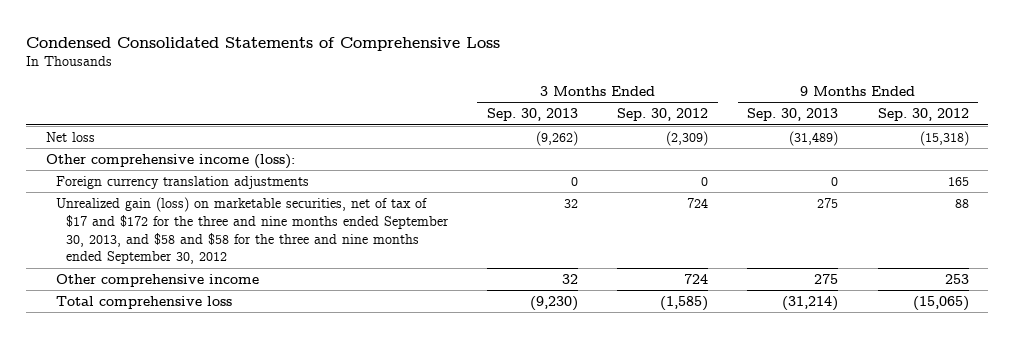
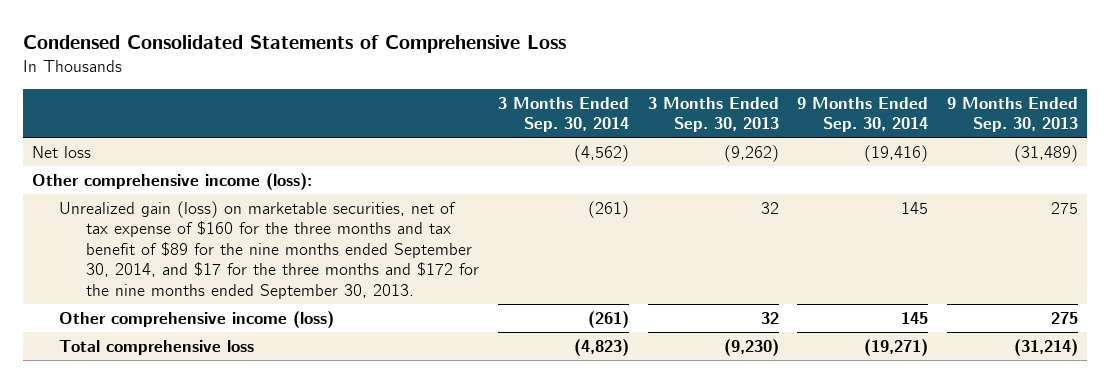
- | 3 Months Ended Sep. 30, 2013 | 3 Months Ended Sep. 30, 2012 | 9 Months Ended Sep. 30, 2013 | 9 Months Ended Sep. 30, 2012
+ | 3 Months Ended Sep. 30, 2014 | 3 Months Ended Sep. 30, 2013 | 9 Months Ended Sep. 30, 2014 | 9 Months Ended Sep. 30, 2013
- Foreign currency translation adjustments | 0 | 0 | 0 | 165
- Unrealized gain (loss) on marketable securities, net of tax of $17 and $172 for the three and nine months ended September 30, 2013, and $58 and $58 for the three and nine months ended September 30, 2012 | 32 | 724 | 275 | 88
- Other comprehensive income | 32 | 724 | 275 | 253
+ Unrealized gain (loss) on marketable securities, net of tax expense of $160 for the three months and tax benefit of $89 for the nine months ended September 30, 2014, and $17 for the three months and $172 for the nine months ended September 30, 2013. | (261) | 32 | 145 | 275
+ Other comprehensive income (loss) | (261) | 32 | 145 | 275

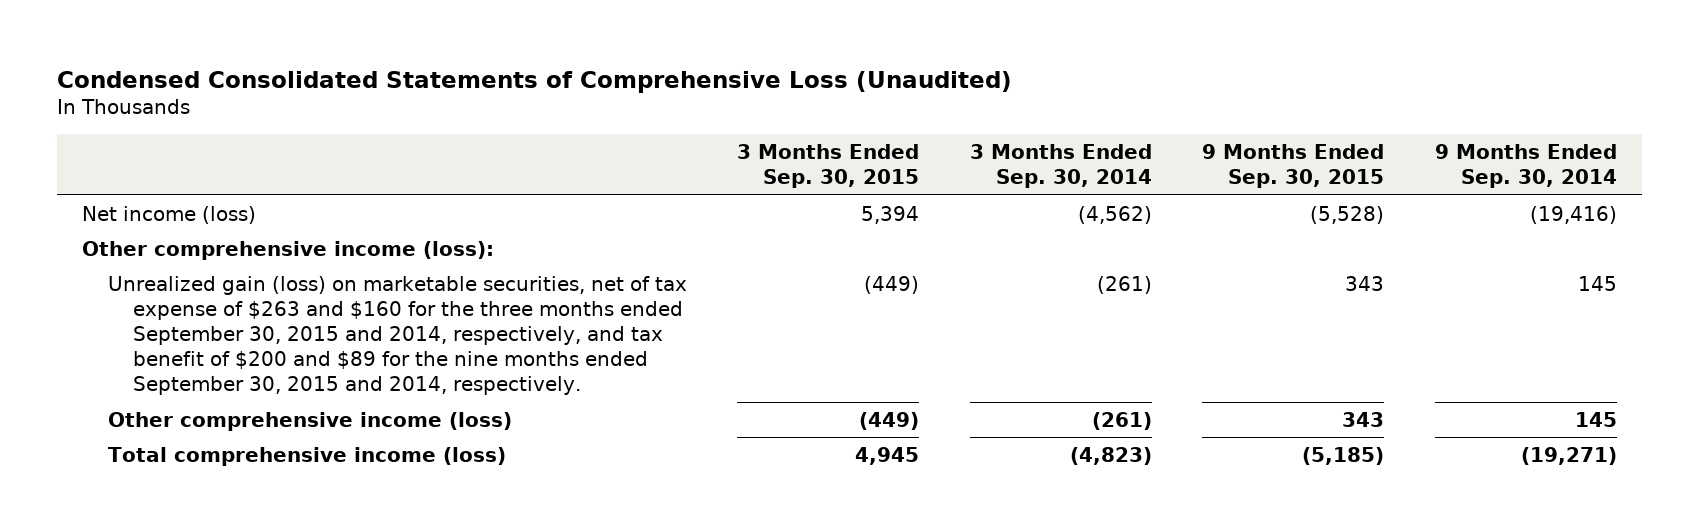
- Condensed Consolidated Statements of Comprehensive Loss
+ Condensed Consolidated Statements of Comprehensive Loss (Unaudited)
- | 3 Months Ended Sep. 30, 2014 | 3 Months Ended Sep. 30, 2013 | 9 Months Ended Sep. 30, 2014 | 9 Months Ended Sep. 30, 2013
+ | 3 Months Ended Sep. 30, 2015 | 3 Months Ended Sep. 30, 2014 | 9 Months Ended Sep. 30, 2015 | 9 Months Ended Sep. 30, 2014
- Net loss | (4,562) | (9,262) | (19,416) | (31,489)
+ Net income (loss) | 5,394 | (4,562) | (5,528) | (19,416)
- Unrealized gain (loss) on marketable securities, net of tax expense of $160 for the three months and tax benefit of $89 for the nine months ended September 30, 2014, and $17 for the three months and $172 for the nine months ended September 30, 2013. | (261) | 32 | 145 | 275
+ Unrealized gain (loss) on marketable securities, net of tax expense of $263 and $160 for the three months ended September 30, 2015 and 2014, respectively, and tax benefit of $200 and $89 for the nine months ended September 30, 2015 and 2014, respectively. | (449) | (261) | 343 | 145
- Total comprehensive loss | (4,823) | (9,230) | (19,271) | (31,214)
+ Total comprehensive income (loss) | 4,945 | (4,823) | (5,185) | (19,271)

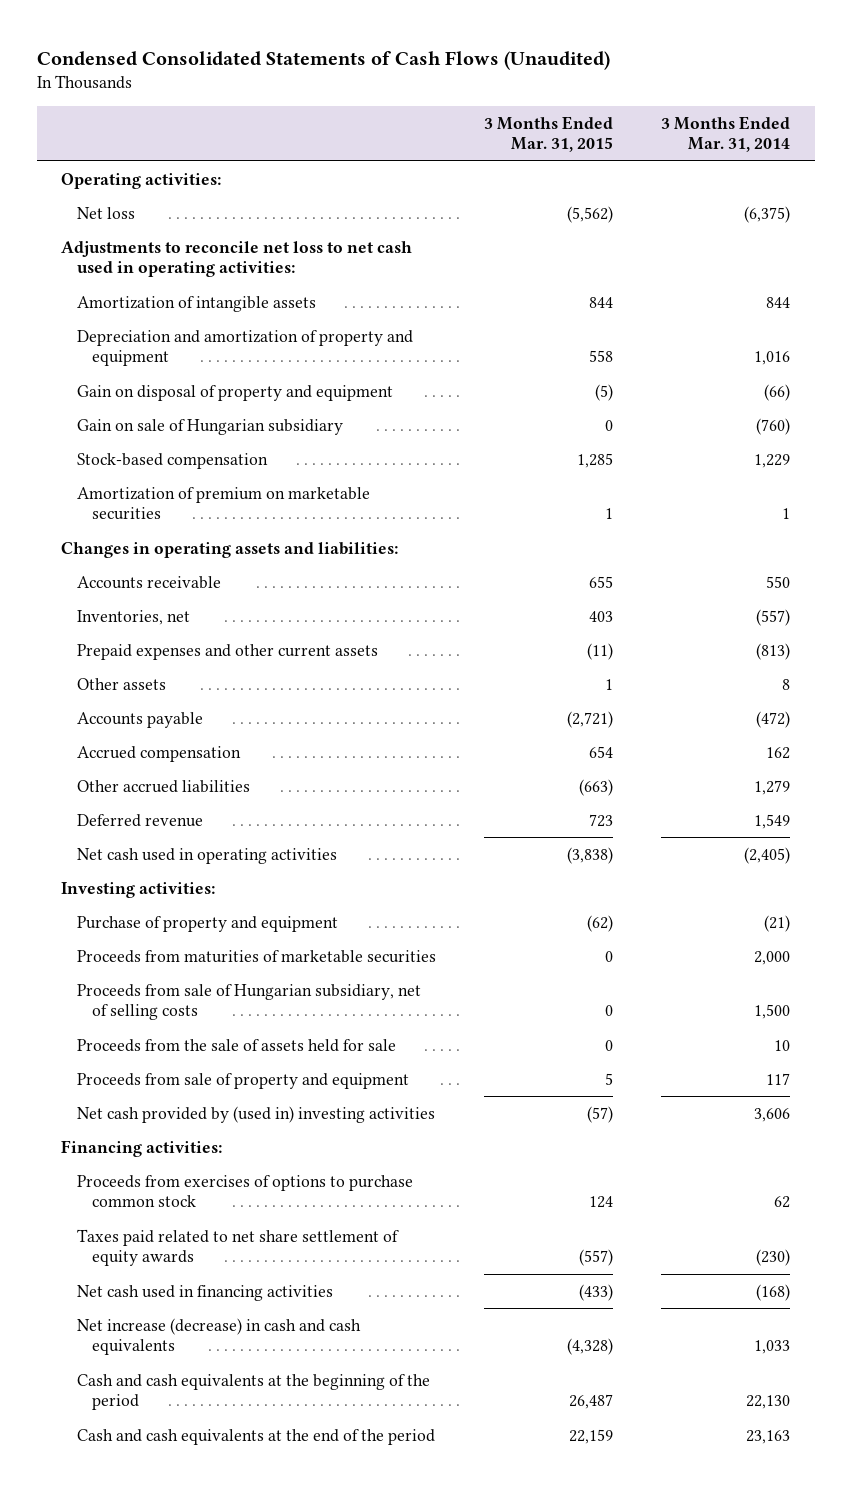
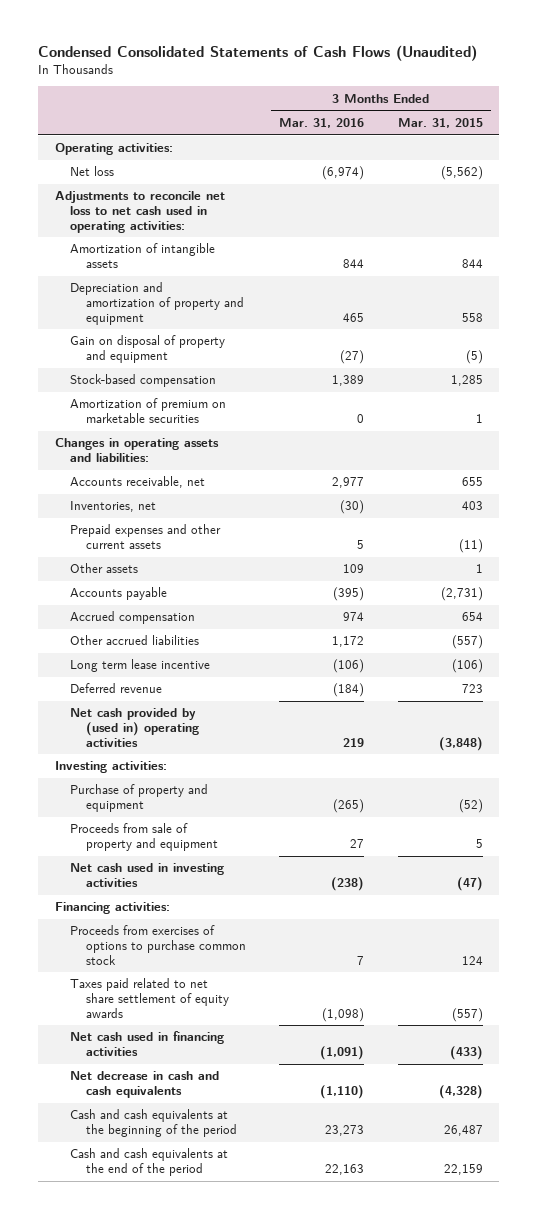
- | 3 Months Ended Mar. 31, 2015 | 3 Months Ended Mar. 31, 2014
+ | 3 Months Ended Mar. 31, 2016 | 3 Months Ended Mar. 31, 2015
- Gain on sale of Hungarian subsidiary | 0 | (760)
- Accounts receivable | 655 | 550
+ Accounts receivable, net | 2,977 | 655
- Accounts payable | (2,721) | (472)
+ Accounts payable | (395) | (2,731)
- Other accrued liabilities | (663) | 1,279
+ Other accrued liabilities | 1,172 | (557)
+ Long term lease incentive | (106) | (106)
- Net cash used in operating activities | (3,838) | (2,405)
+ Net cash provided by (used in) operating activities | 219 | (3,848)
- Purchase of property and equipment | (62) | (21)
- Proceeds from maturities of marketable securities | 0 | 2,000
- Proceeds from sale of Hungarian subsidiary, net of selling costs | 0 | 1,500
- Proceeds from the sale of assets held for sale | 0 | 10
+ Purchase of property and equipment | (265) | (52)
- Net cash provided by (used in) investing activities | (57) | 3,606
+ Net cash used in investing activities | (238) | (47)
- Net increase (decrease) in cash and cash equivalents | (4,328) | 1,033
+ Net decrease in cash and cash equivalents | (1,110) | (4,328)

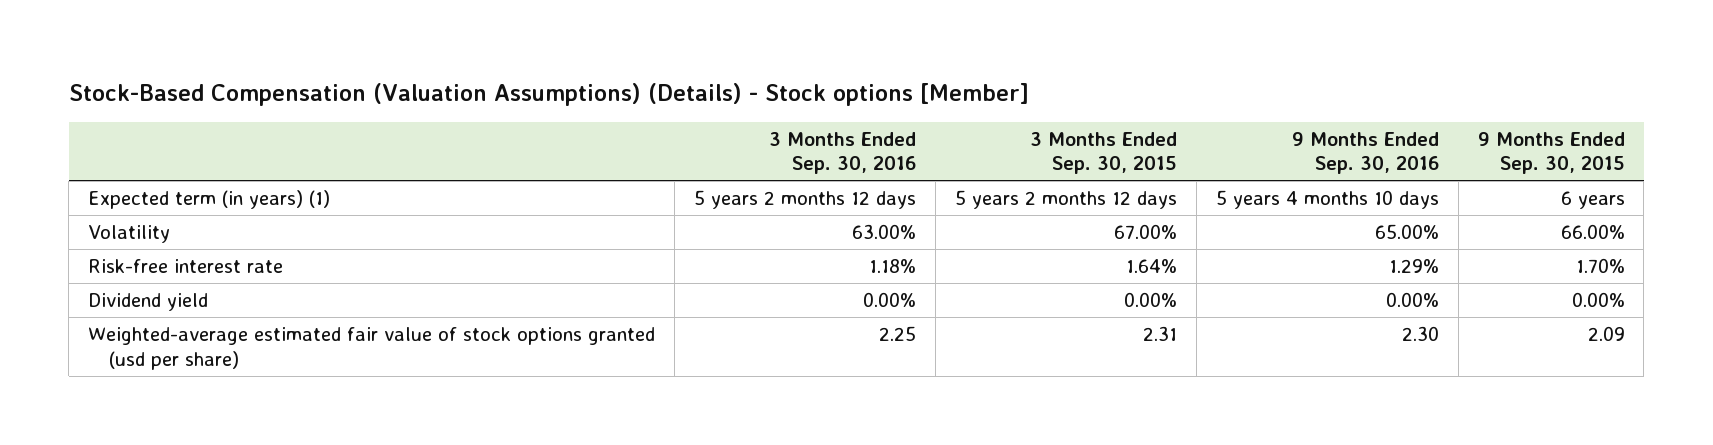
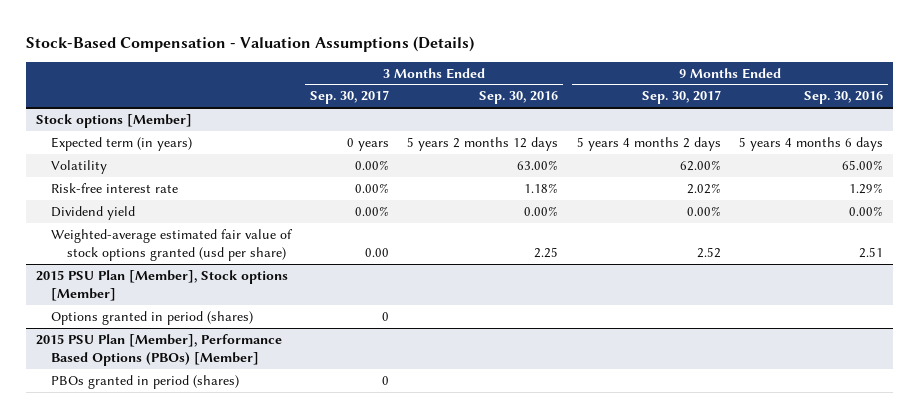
- Stock-Based Compensation (Valuation Assumptions) (Details) - Stock options [Member]
+ Stock-Based Compensation - Valuation Assumptions (Details)
- | 3 Months Ended Sep. 30, 2016 | 3 Months Ended Sep. 30, 2015 | 9 Months Ended Sep. 30, 2016 | 9 Months Ended Sep. 30, 2015
+ | 3 Months Ended Sep. 30, 2017 | 3 Months Ended Sep. 30, 2016 | 9 Months Ended Sep. 30, 2017 | 9 Months Ended Sep. 30, 2016
- Expected term (in years) (1) | 5 years 2 months 12 days | 5 years 2 months 12 days | 5 years 4 months 10 days | 6 years
+ Stock options [Member]
+ Expected term (in years) | 0 years | 5 years 2 months 12 days | 5 years 4 months 2 days | 5 years 4 months 6 days
- Weighted-average estimated fair value of stock options granted (usd per share) | 2.25 | 2.31 | 2.30 | 2.09
+ Weighted-average estimated fair value of stock options granted (usd per share) | 0.00 | 2.25 | 2.52 | 2.51
+ 2015 PSU Plan [Member], Stock options [Member]
+ Options granted in period (shares) | 0 | | |
+ 2015 PSU Plan [Member], Performance Based Options (PBOs) [Member]
+ PBOs granted in period (shares) | 0 | | |

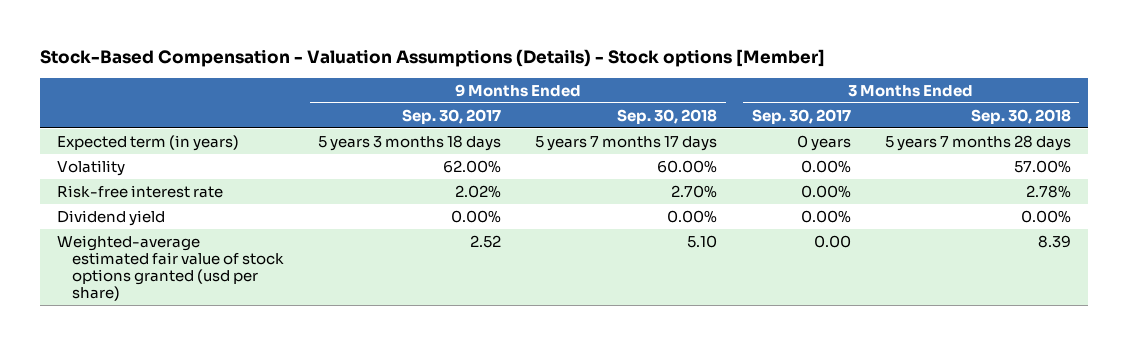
- Stock-Based Compensation - Valuation Assumptions (Details)
+ Stock-Based Compensation - Valuation Assumptions (Details) - Stock options [Member]
- | 3 Months Ended Sep. 30, 2017 | 3 Months Ended Sep. 30, 2016 | 9 Months Ended Sep. 30, 2017 | 9 Months Ended Sep. 30, 2016
+ | 9 Months Ended Sep. 30, 2017 | 9 Months Ended Sep. 30, 2018 | 3 Months Ended Sep. 30, 2017 | 3 Months Ended Sep. 30, 2018
- Stock options [Member]
- Expected term (in years) | 0 years | 5 years 2 months 12 days | 5 years 4 months 2 days | 5 years 4 months 6 days
+ Expected term (in years) | 5 years 3 months 18 days | 5 years 7 months 17 days | 0 years | 5 years 7 months 28 days
- 2015 PSU Plan [Member], Stock options [Member]
- Options granted in period (shares) | 0 | | |
- 2015 PSU Plan [Member], Performance Based Options (PBOs) [Member]
- PBOs granted in period (shares) | 0 | | |

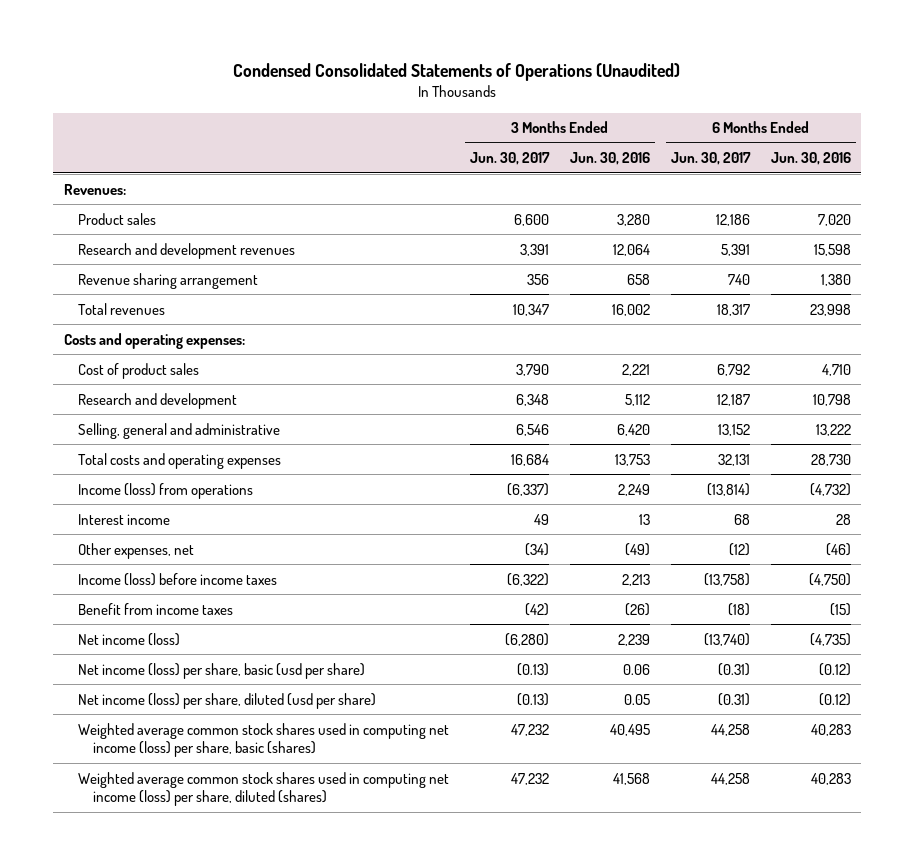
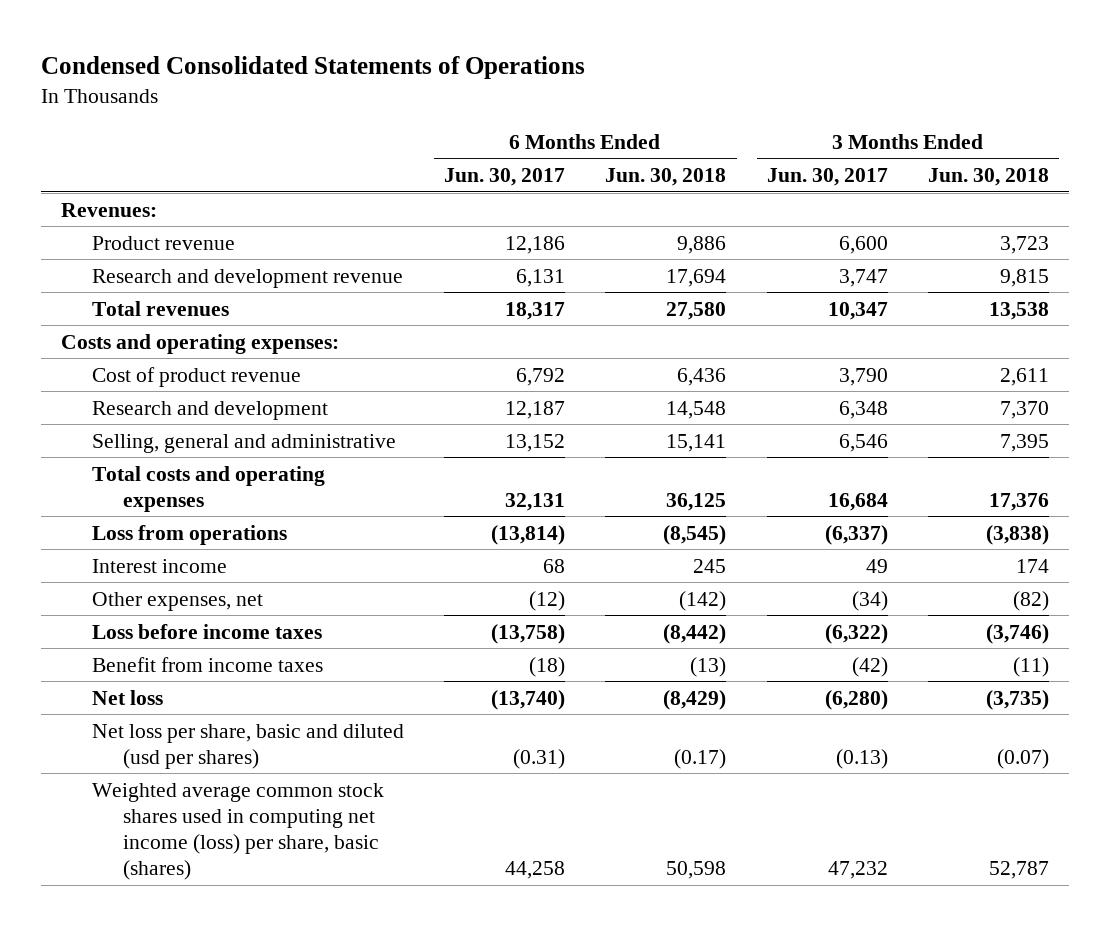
- Condensed Consolidated Statements of Operations (Unaudited)
+ Condensed Consolidated Statements of Operations
- | 3 Months Ended Jun. 30, 2017 | 3 Months Ended Jun. 30, 2016 | 6 Months Ended Jun. 30, 2017 | 6 Months Ended Jun. 30, 2016
+ | 6 Months Ended Jun. 30, 2017 | 6 Months Ended Jun. 30, 2018 | 3 Months Ended Jun. 30, 2017 | 3 Months Ended Jun. 30, 2018
- Product sales | 6,600 | 3,280 | 12,186 | 7,020
- Research and development revenues | 3,391 | 12,064 | 5,391 | 15,598
- Revenue sharing arrangement | 356 | 658 | 740 | 1,380
+ Product revenue | 12,186 | 9,886 | 6,600 | 3,723
+ Research and development revenue | 6,131 | 17,694 | 3,747 | 9,815
- Cost of product sales | 3,790 | 2,221 | 6,792 | 4,710
+ Cost of product revenue | 6,792 | 6,436 | 3,790 | 2,611
- Income (loss) from operations | (6,337) | 2,249 | (13,814) | (4,732)
+ Loss from operations | (13,814) | (8,545) | (6,337) | (3,838)
- Income (loss) before income taxes | (6,322) | 2,213 | (13,758) | (4,750)
+ Loss before income taxes | (13,758) | (8,442) | (6,322) | (3,746)
- Net income (loss) | (6,280) | 2,239 | (13,740) | (4,735)
- Net income (loss) per share, basic (usd per share) | (0.13) | 0.06 | (0.31) | (0.12)
- Net income (loss) per share, diluted (usd per share) | (0.13) | 0.05 | (0.31) | (0.12)
+ Net loss | (13,740) | (8,429) | (6,280) | (3,735)
+ Net loss per share, basic and diluted (usd per shares) | (0.31) | (0.17) | (0.13) | (0.07)
- Weighted average common stock shares used in computing net income (loss) per share, diluted (shares) | 47,232 | 41,568 | 44,258 | 40,283

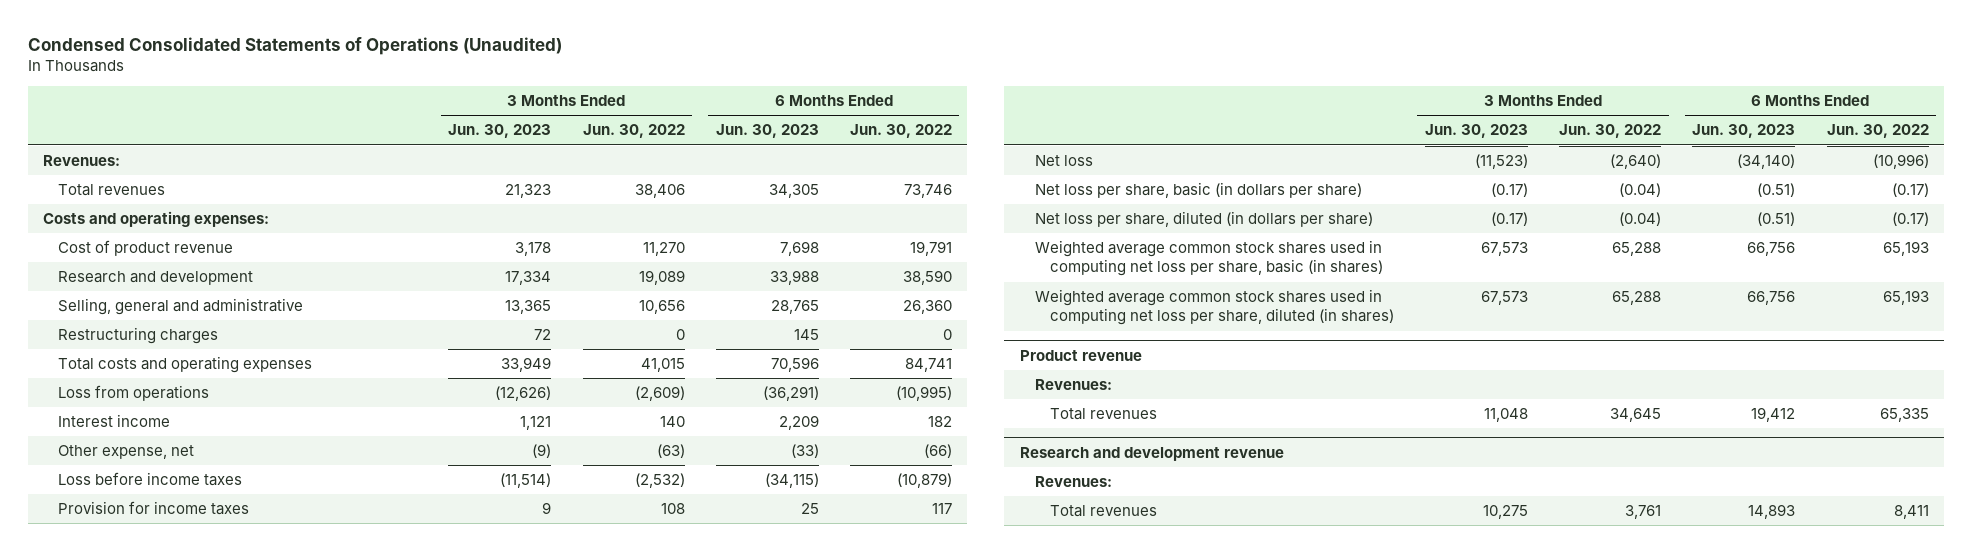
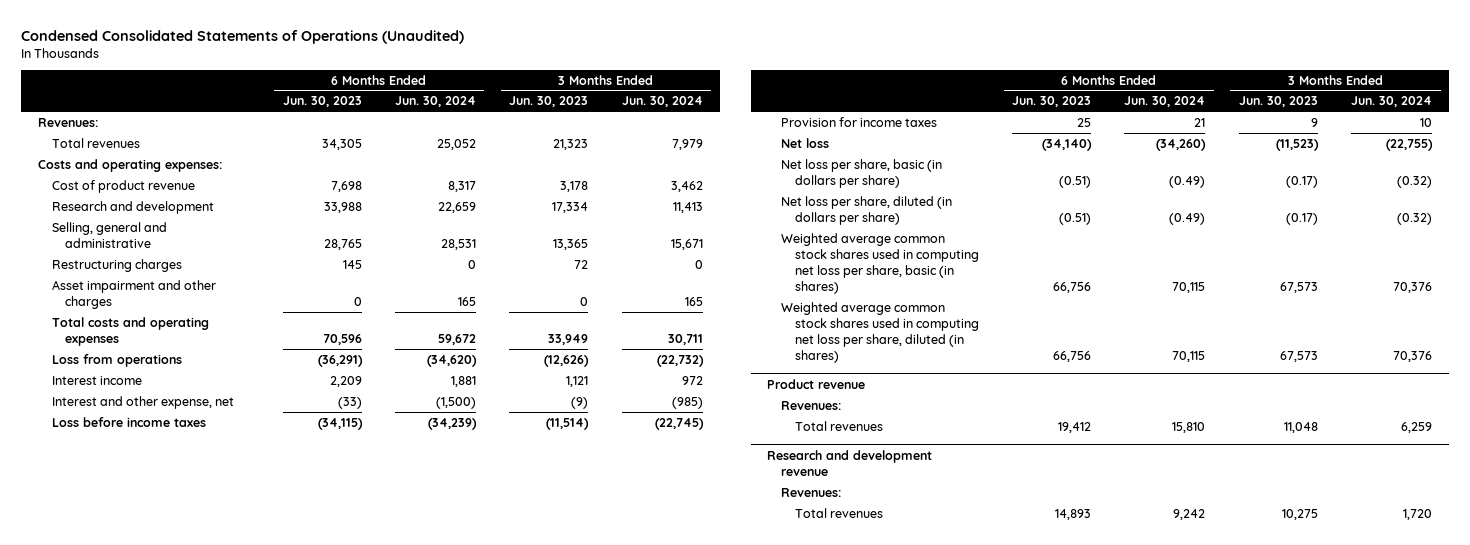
- | 3 Months Ended Jun. 30, 2023 | 3 Months Ended Jun. 30, 2022 | 6 Months Ended Jun. 30, 2023 | 6 Months Ended Jun. 30, 2022
+ | 6 Months Ended Jun. 30, 2023 | 6 Months Ended Jun. 30, 2024 | 3 Months Ended Jun. 30, 2023 | 3 Months Ended Jun. 30, 2024
+ Asset impairment and other charges | 0 | 165 | 0 | 165
- Other expense, net | (9) | (63) | (33) | (66)
+ Interest and other expense, net | (33) | (1,500) | (9) | (985)

